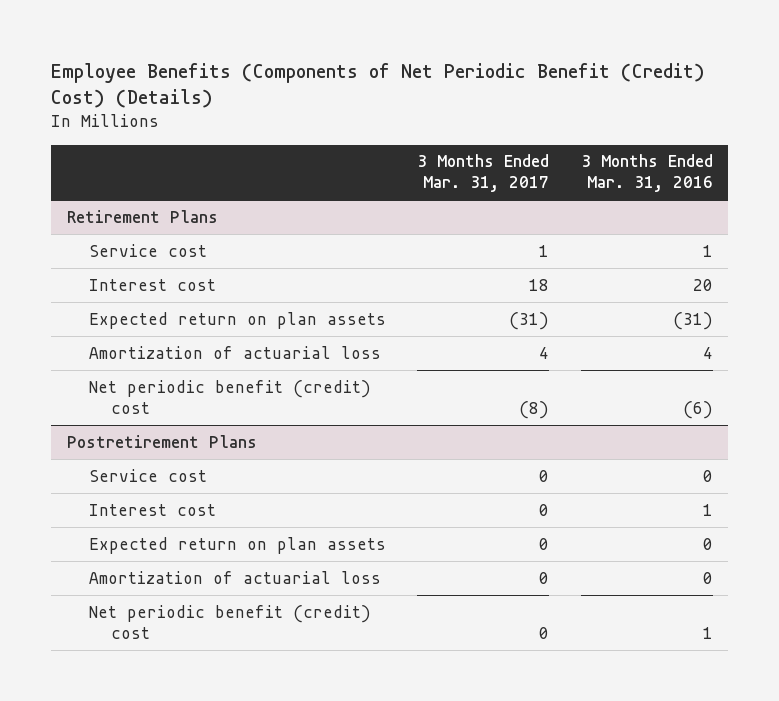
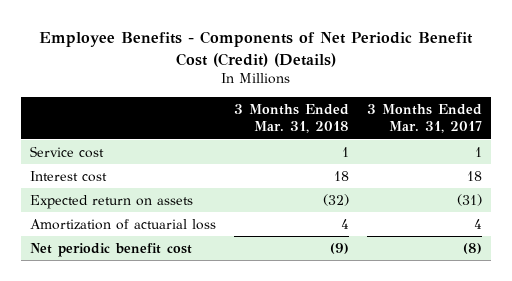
- Employee Benefits (Components of Net Periodic Benefit (Credit) Cost) (Details)
+ Employee Benefits - Components of Net Periodic Benefit Cost (Credit) (Details)
- | 3 Months Ended Mar. 31, 2017 | 3 Months Ended Mar. 31, 2016
+ | 3 Months Ended Mar. 31, 2018 | 3 Months Ended Mar. 31, 2017
- Retirement Plans
- Expected return on plan assets | (31) | (31)
+ Expected return on assets | (32) | (31)
- Net periodic benefit (credit) cost | (8) | (6)
- Postretirement Plans
- Service cost | 0 | 0
- Interest cost | 0 | 1
- Expected return on plan assets | 0 | 0
- Amortization of actuarial loss | 0 | 0
- Net periodic benefit (credit) cost | 0 | 1
+ Net periodic benefit cost | (9) | (8)

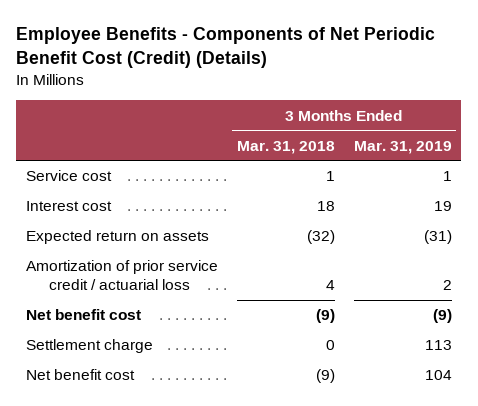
- | 3 Months Ended Mar. 31, 2018 | 3 Months Ended Mar. 31, 2017
+ | 3 Months Ended Mar. 31, 2018 | 3 Months Ended Mar. 31, 2019
- Amortization of actuarial loss | 4 | 4
- Net periodic benefit cost | (9) | (8)
+ Amortization of prior service credit / actuarial loss | 4 | 2
+ Net benefit cost | (9) | (9)
+ Settlement charge | 0 | 113
+ Net benefit cost | (9) | 104

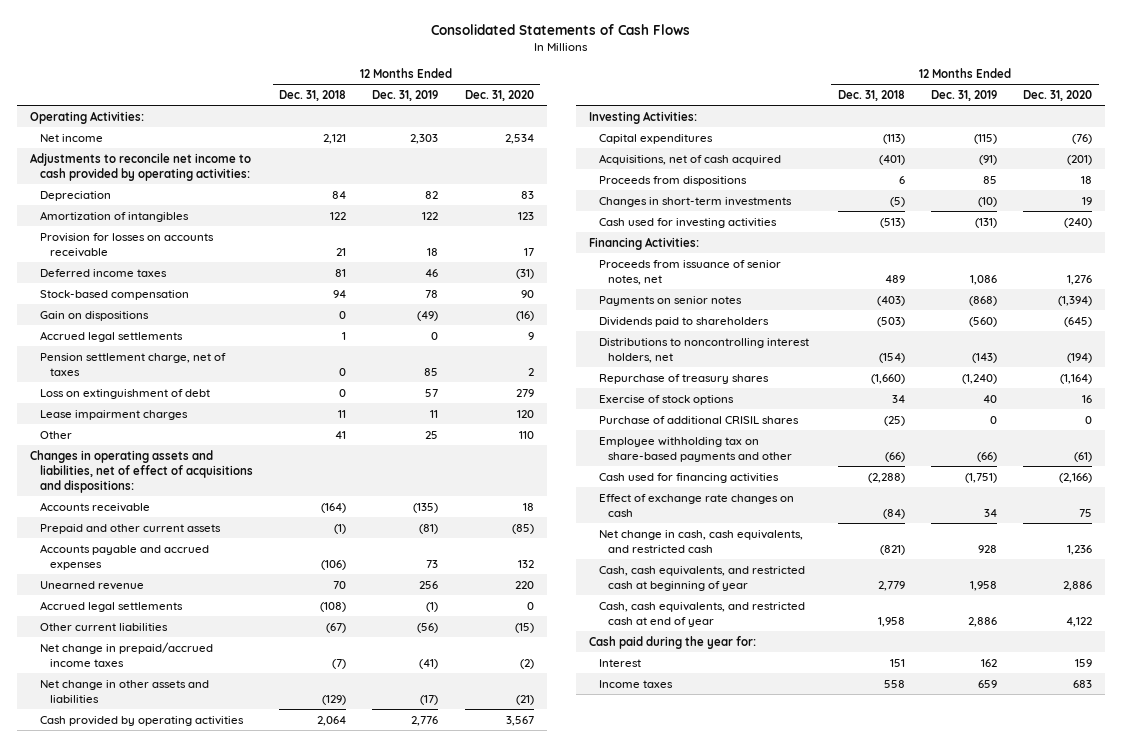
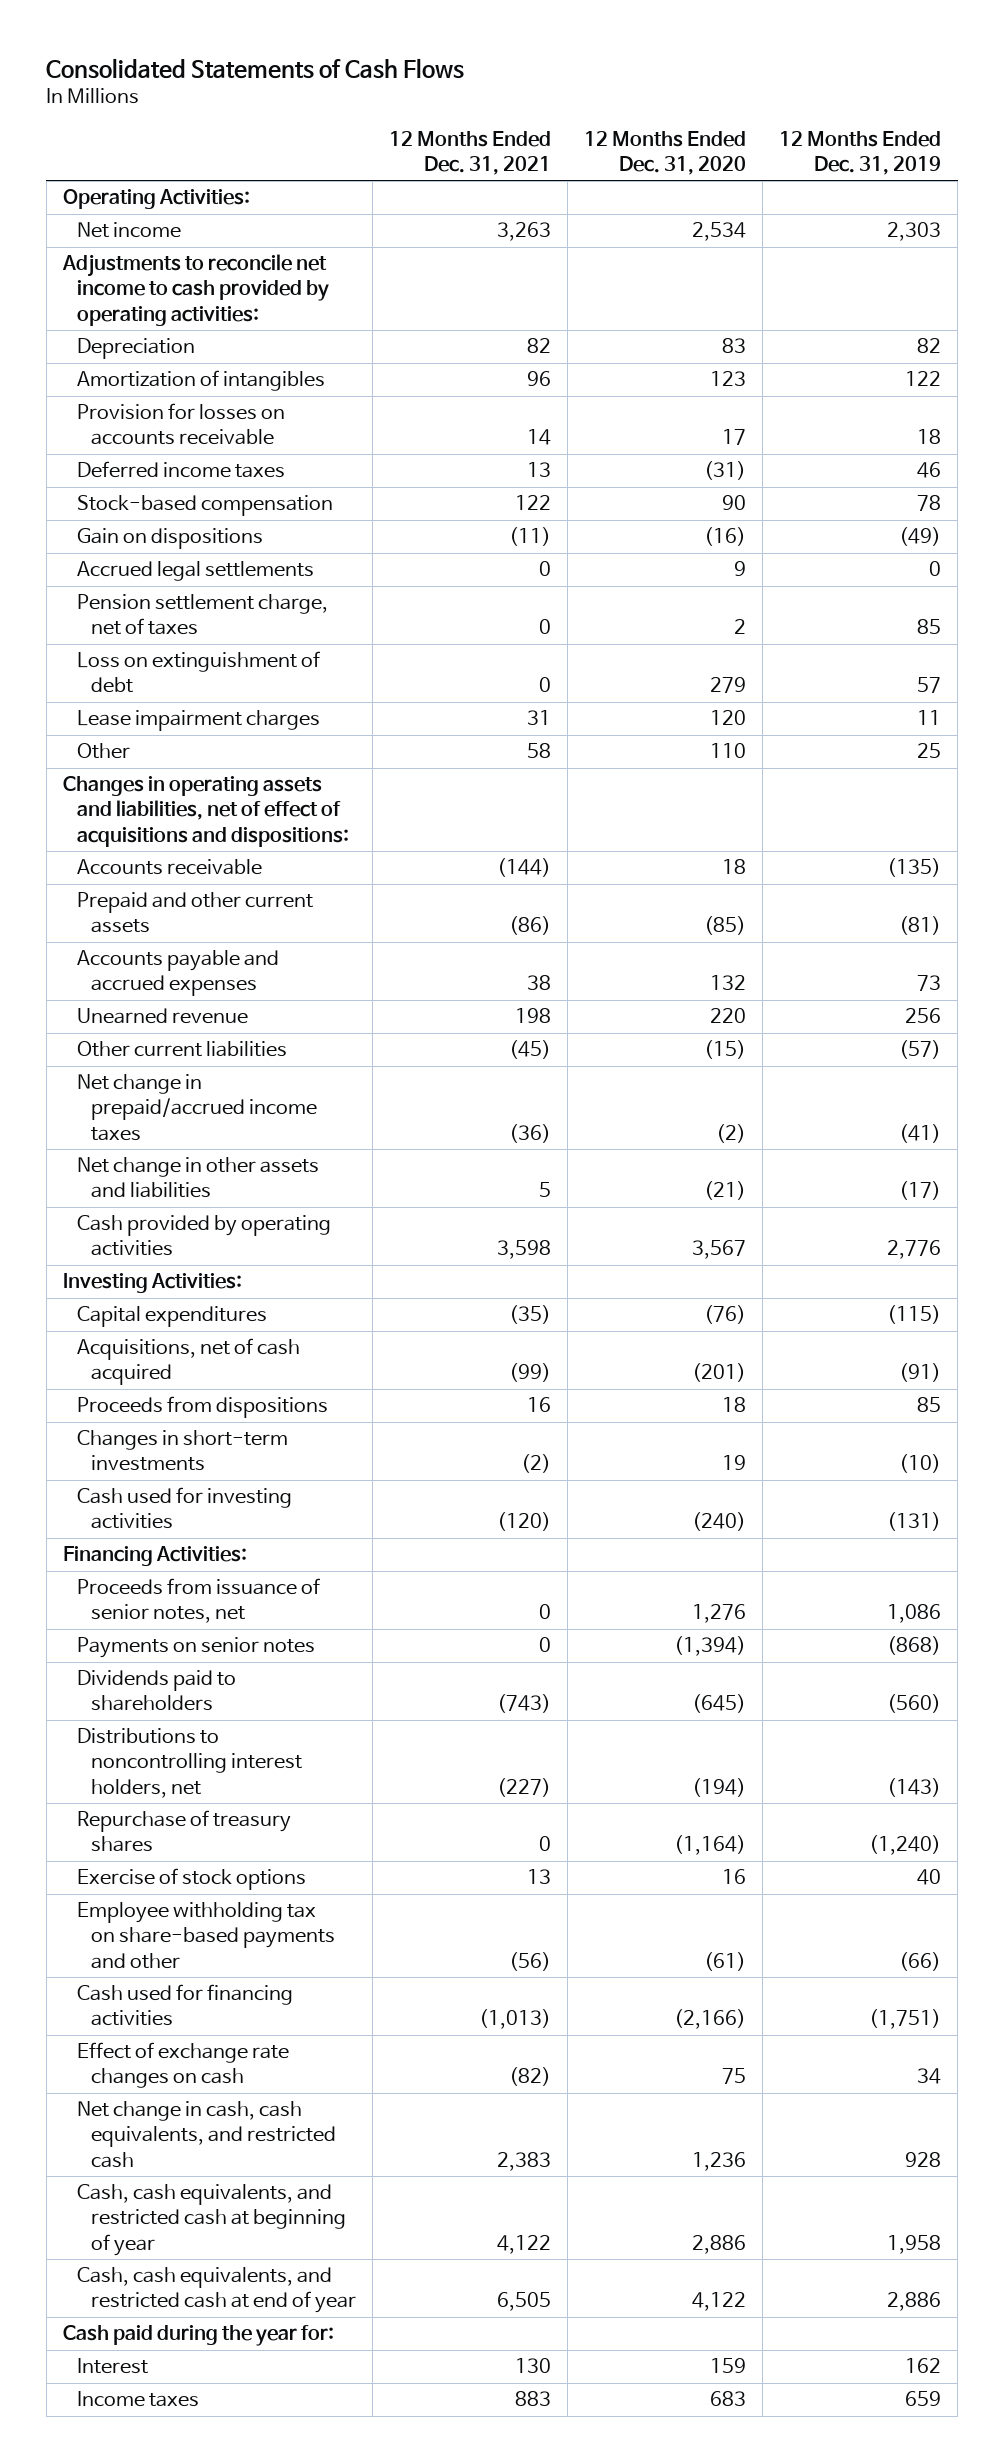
- | 12 Months Ended Dec. 31, 2018 | 12 Months Ended Dec. 31, 2019 | 12 Months Ended Dec. 31, 2020
+ | 12 Months Ended Dec. 31, 2021 | 12 Months Ended Dec. 31, 2020 | 12 Months Ended Dec. 31, 2019
- Accrued legal settlements | (108) | (1) | 0
- Other current liabilities | (67) | (56) | (15)
+ Other current liabilities | (45) | (15) | (57)
- Purchase of additional CRISIL shares | (25) | 0 | 0

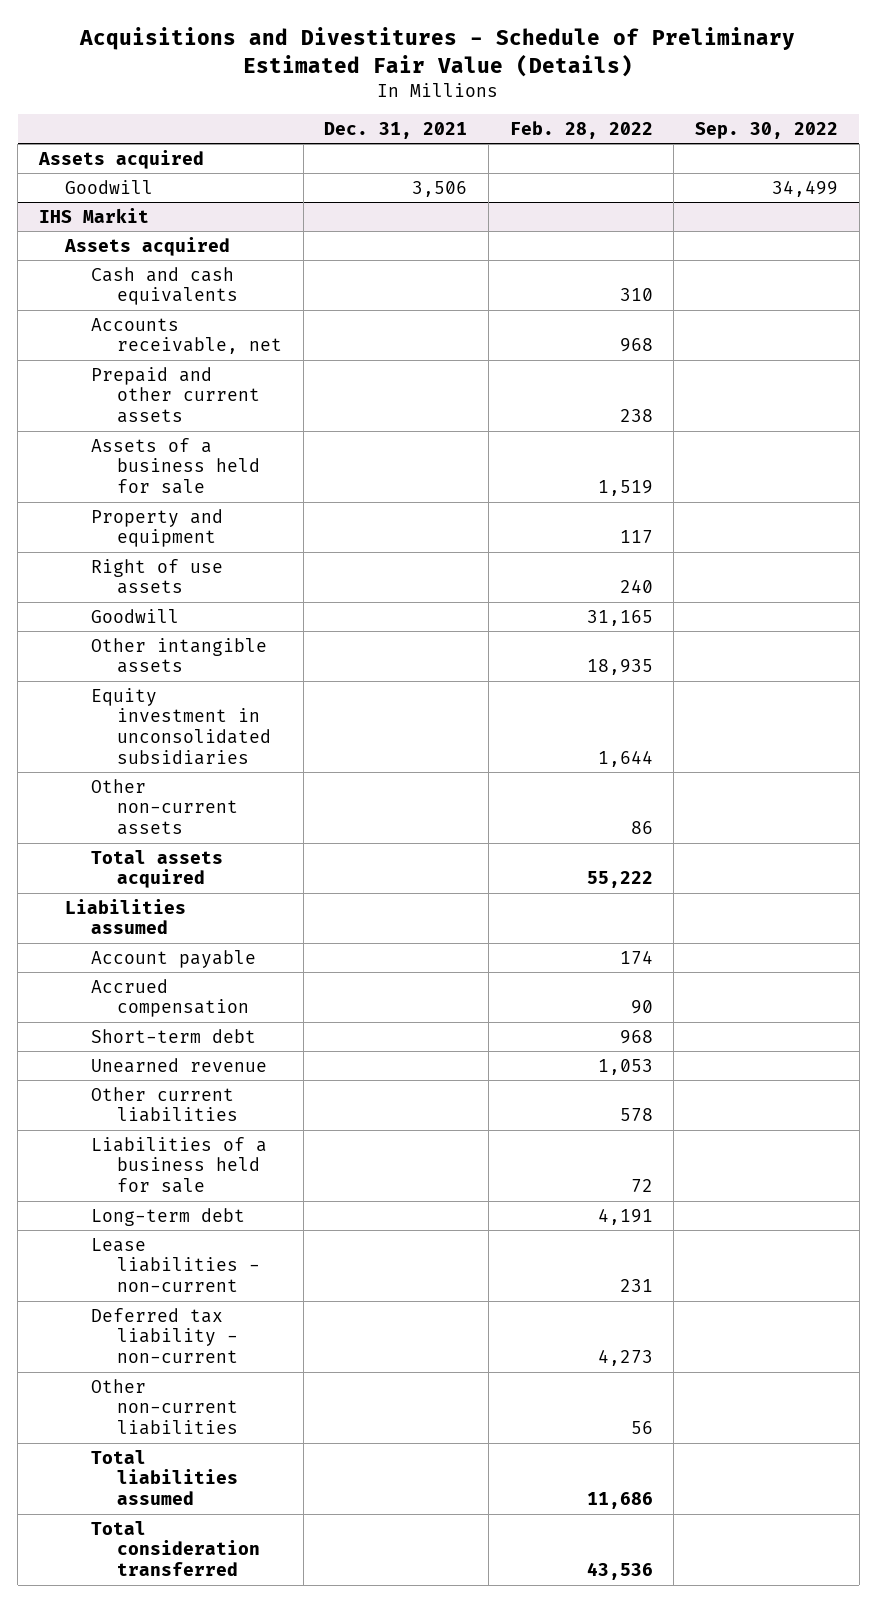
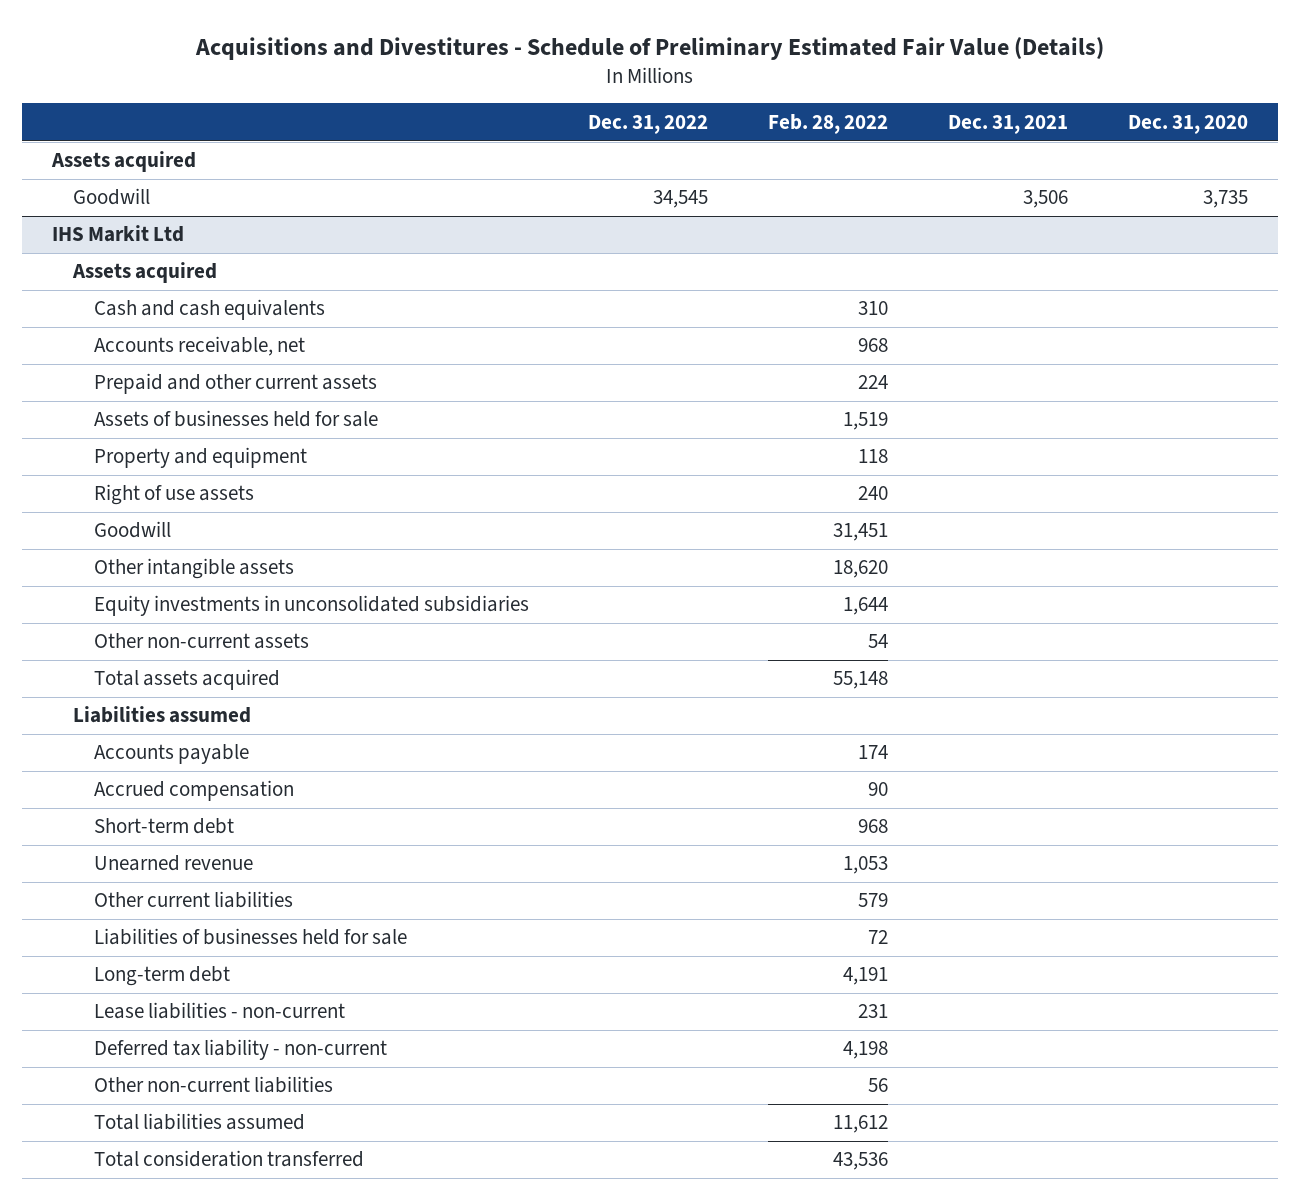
- | Dec. 31, 2021 | Feb. 28, 2022 | Sep. 30, 2022
+ | Dec. 31, 2022 | Feb. 28, 2022 | Dec. 31, 2021 | Dec. 31, 2020
- IHS Markit
+ IHS Markit Ltd
- Prepaid and other current assets | | 238 |
- Assets of a business held for sale | | 1,519 |
- Property and equipment | | 117 |
+ Prepaid and other current assets | | 224 | |
+ Assets of businesses held for sale | | 1,519 | |
+ Property and equipment | | 118 | |
- Goodwill | | 31,165 |
- Other intangible assets | | 18,935 |
- Equity investment in unconsolidated subsidiaries | | 1,644 |
- Other non-current assets | | 86 |
- Total assets acquired | | 55,222 |
+ Goodwill | | 31,451 | |
+ Other intangible assets | | 18,620 | |
+ Equity investments in unconsolidated subsidiaries | | 1,644 | |
+ Other non-current assets | | 54 | |
+ Total assets acquired | | 55,148 | |
- Account payable | | 174 |
+ Accounts payable | | 174 | |
- Other current liabilities | | 578 |
- Liabilities of a business held for sale | | 72 |
+ Other current liabilities | | 579 | |
+ Liabilities of businesses held for sale | | 72 | |
- Deferred tax liability - non-current | | 4,273 |
+ Deferred tax liability - non-current | | 4,198 | |
- Total liabilities assumed | | 11,686 |
+ Total liabilities assumed | | 11,612 | |

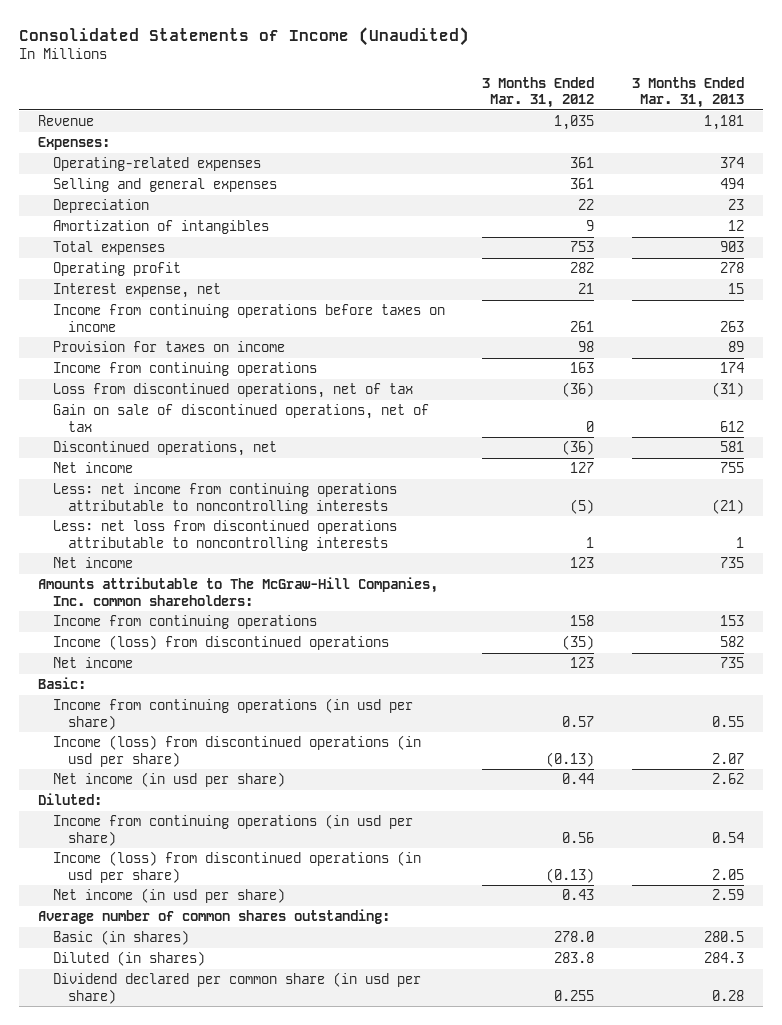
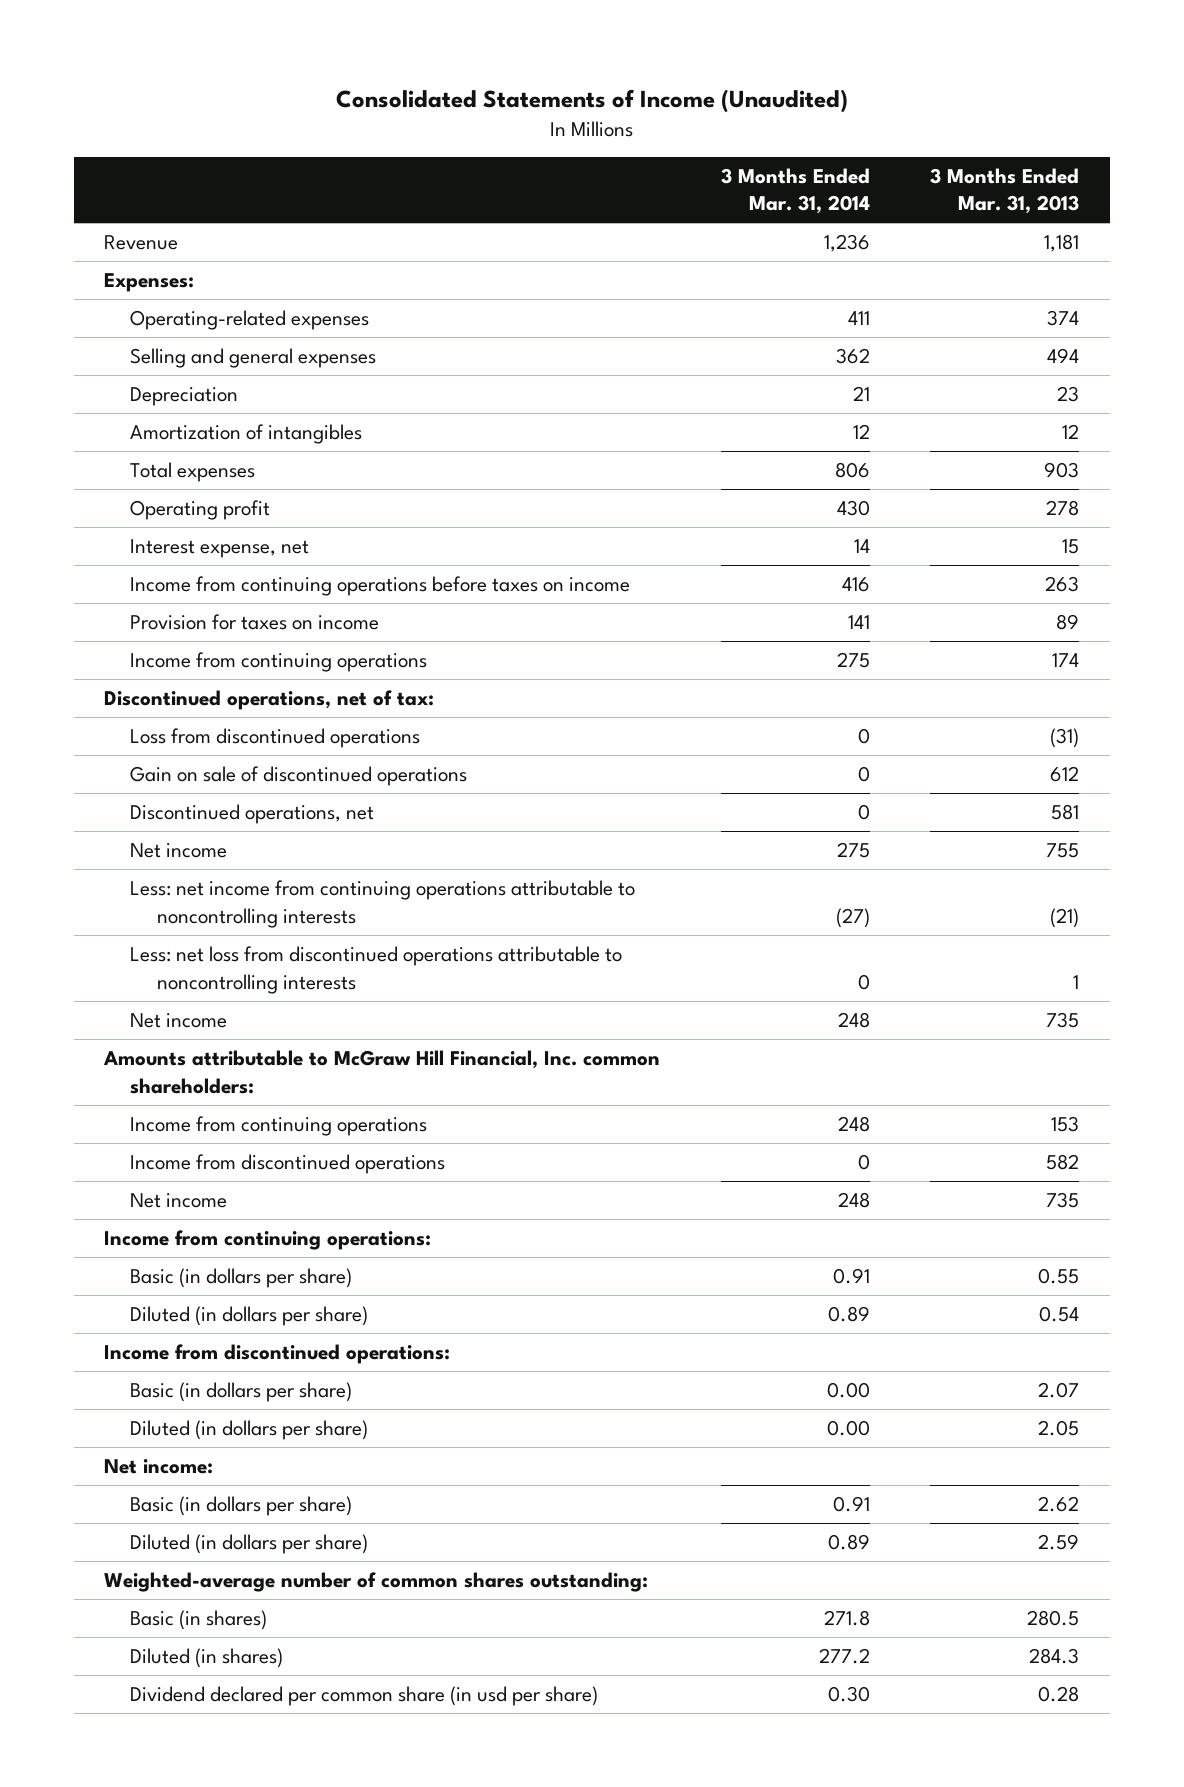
- | 3 Months Ended Mar. 31, 2012 | 3 Months Ended Mar. 31, 2013
+ | 3 Months Ended Mar. 31, 2014 | 3 Months Ended Mar. 31, 2013
- Loss from discontinued operations, net of tax | (36) | (31)
- Gain on sale of discontinued operations, net of tax | 0 | 612
+ Discontinued operations, net of tax:
+ Loss from discontinued operations | 0 | (31)
+ Gain on sale of discontinued operations | 0 | 612
- Amounts attributable to The McGraw-Hill Companies, Inc. common shareholders:
+ Amounts attributable to McGraw Hill Financial, Inc. common shareholders:
- Income (loss) from discontinued operations | (35) | 582
+ Income from discontinued operations | 0 | 582
- Basic:
- Income from continuing operations (in usd per share) | 0.57 | 0.55
- Income (loss) from discontinued operations (in usd per share) | (0.13) | 2.07
- Net income (in usd per share) | 0.44 | 2.62
- Diluted:
- Income from continuing operations (in usd per share) | 0.56 | 0.54
- Income (loss) from discontinued operations (in usd per share) | (0.13) | 2.05
- Net income (in usd per share) | 0.43 | 2.59
- Average number of common shares outstanding:
+ Income from continuing operations:
+ Basic (in dollars per share) | 0.91 | 0.55
+ Diluted (in dollars per share) | 0.89 | 0.54
+ Income from discontinued operations:
+ Basic (in dollars per share) | 0.00 | 2.07
+ Diluted (in dollars per share) | 0.00 | 2.05
+ Net income:
+ Basic (in dollars per share) | 0.91 | 2.62
+ Diluted (in dollars per share) | 0.89 | 2.59
+ Weighted-average number of common shares outstanding:

